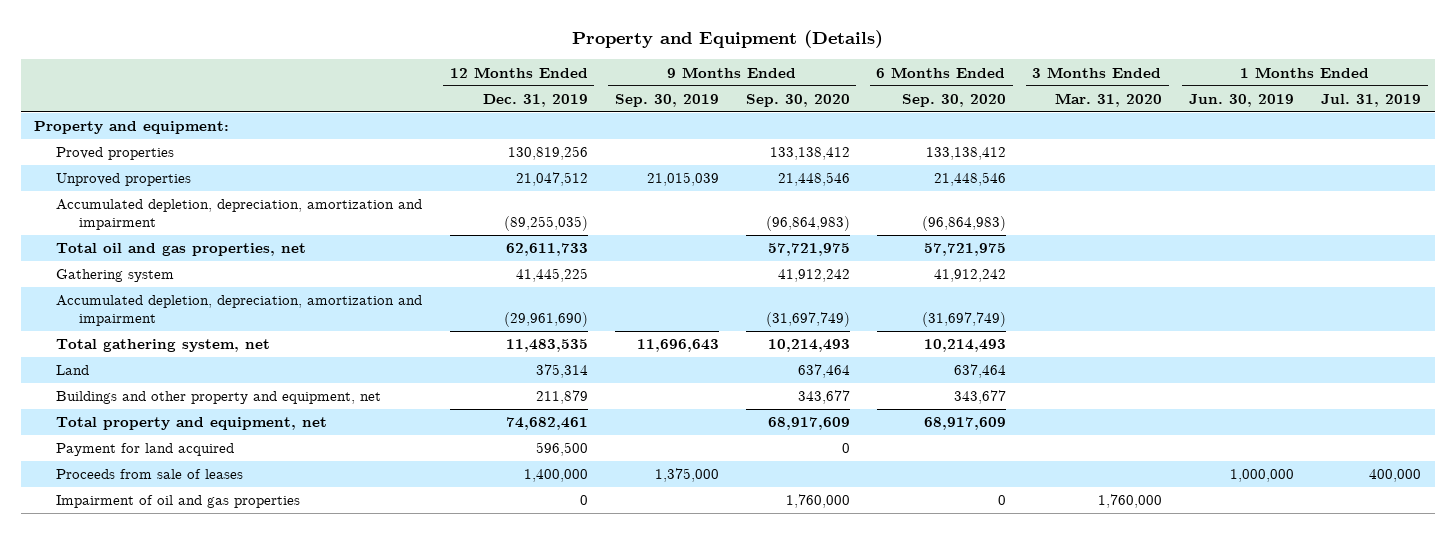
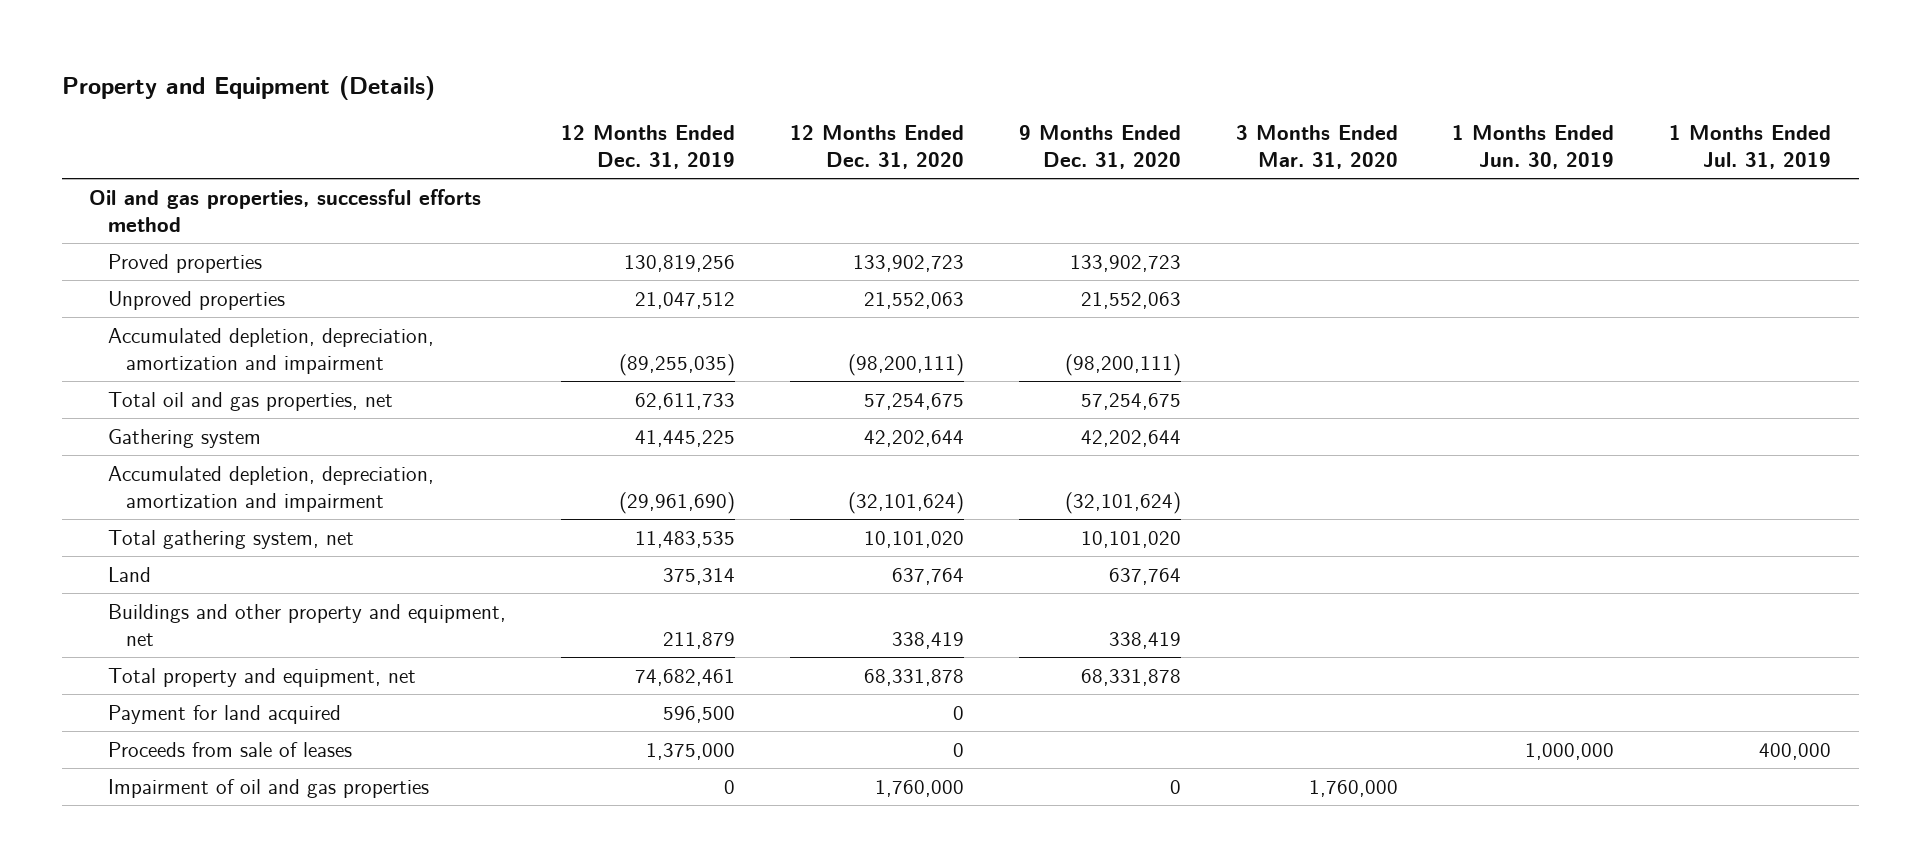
- | 12 Months Ended Dec. 31, 2019 | 9 Months Ended Sep. 30, 2019 | 9 Months Ended Sep. 30, 2020 | 6 Months Ended Sep. 30, 2020 | 3 Months Ended Mar. 31, 2020 | 1 Months Ended Jun. 30, 2019 | 1 Months Ended Jul. 31, 2019
+ | 12 Months Ended Dec. 31, 2019 | 12 Months Ended Dec. 31, 2020 | 9 Months Ended Dec. 31, 2020 | 3 Months Ended Mar. 31, 2020 | 1 Months Ended Jun. 30, 2019 | 1 Months Ended Jul. 31, 2019
- Property and equipment:
+ Oil and gas properties, successful efforts method
- Proceeds from sale of leases | 1,400,000 | 1,375,000 | | | | 1,000,000 | 400,000
+ Proceeds from sale of leases | 1,375,000 | 0 | | | 1,000,000 | 400,000

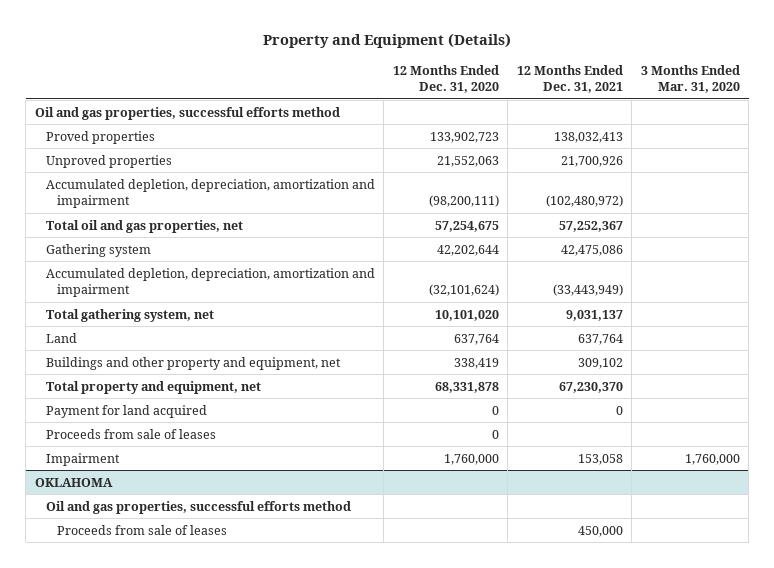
- | 12 Months Ended Dec. 31, 2019 | 12 Months Ended Dec. 31, 2020 | 9 Months Ended Dec. 31, 2020 | 3 Months Ended Mar. 31, 2020 | 1 Months Ended Jun. 30, 2019 | 1 Months Ended Jul. 31, 2019
+ | 12 Months Ended Dec. 31, 2020 | 12 Months Ended Dec. 31, 2021 | 3 Months Ended Mar. 31, 2020
- Impairment of oil and gas properties | 0 | 1,760,000 | 0 | 1,760,000 | |
+ Impairment | 1,760,000 | 153,058 | 1,760,000
+ OKLAHOMA
+ Oil and gas properties, successful efforts method
+ Proceeds from sale of leases | | 450,000 |

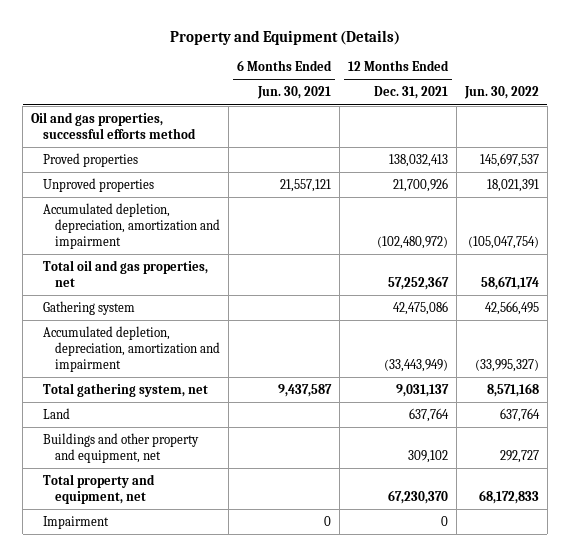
- | 12 Months Ended Dec. 31, 2020 | 12 Months Ended Dec. 31, 2021 | 3 Months Ended Mar. 31, 2020
+ | 6 Months Ended Jun. 30, 2021 | 12 Months Ended Dec. 31, 2021 | Jun. 30, 2022
- Payment for land acquired | 0 | 0 |
- Proceeds from sale of leases | 0 | |
- Impairment | 1,760,000 | 153,058 | 1,760,000
- OKLAHOMA
- Oil and gas properties, successful efforts method
- Proceeds from sale of leases | | 450,000 |
+ Impairment | 0 | 0 |

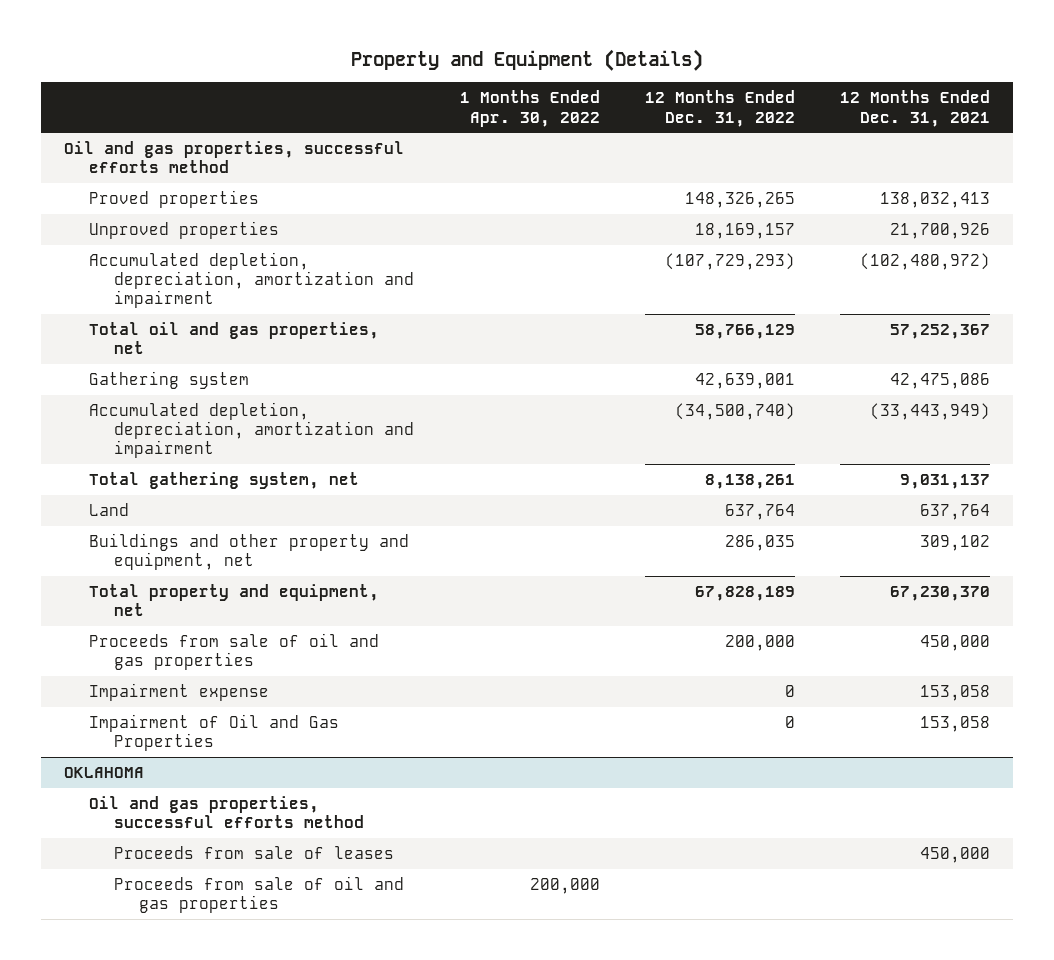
- | 6 Months Ended Jun. 30, 2021 | 12 Months Ended Dec. 31, 2021 | Jun. 30, 2022
+ | 1 Months Ended Apr. 30, 2022 | 12 Months Ended Dec. 31, 2022 | 12 Months Ended Dec. 31, 2021
- Impairment | 0 | 0 |
+ Proceeds from sale of oil and gas properties | | 200,000 | 450,000
+ Impairment expense | | 0 | 153,058
+ Impairment of Oil and Gas Properties | | 0 | 153,058
+ OKLAHOMA
+ Oil and gas properties, successful efforts method
+ Proceeds from sale of leases | | | 450,000
+ Proceeds from sale of oil and gas properties | 200,000 | |

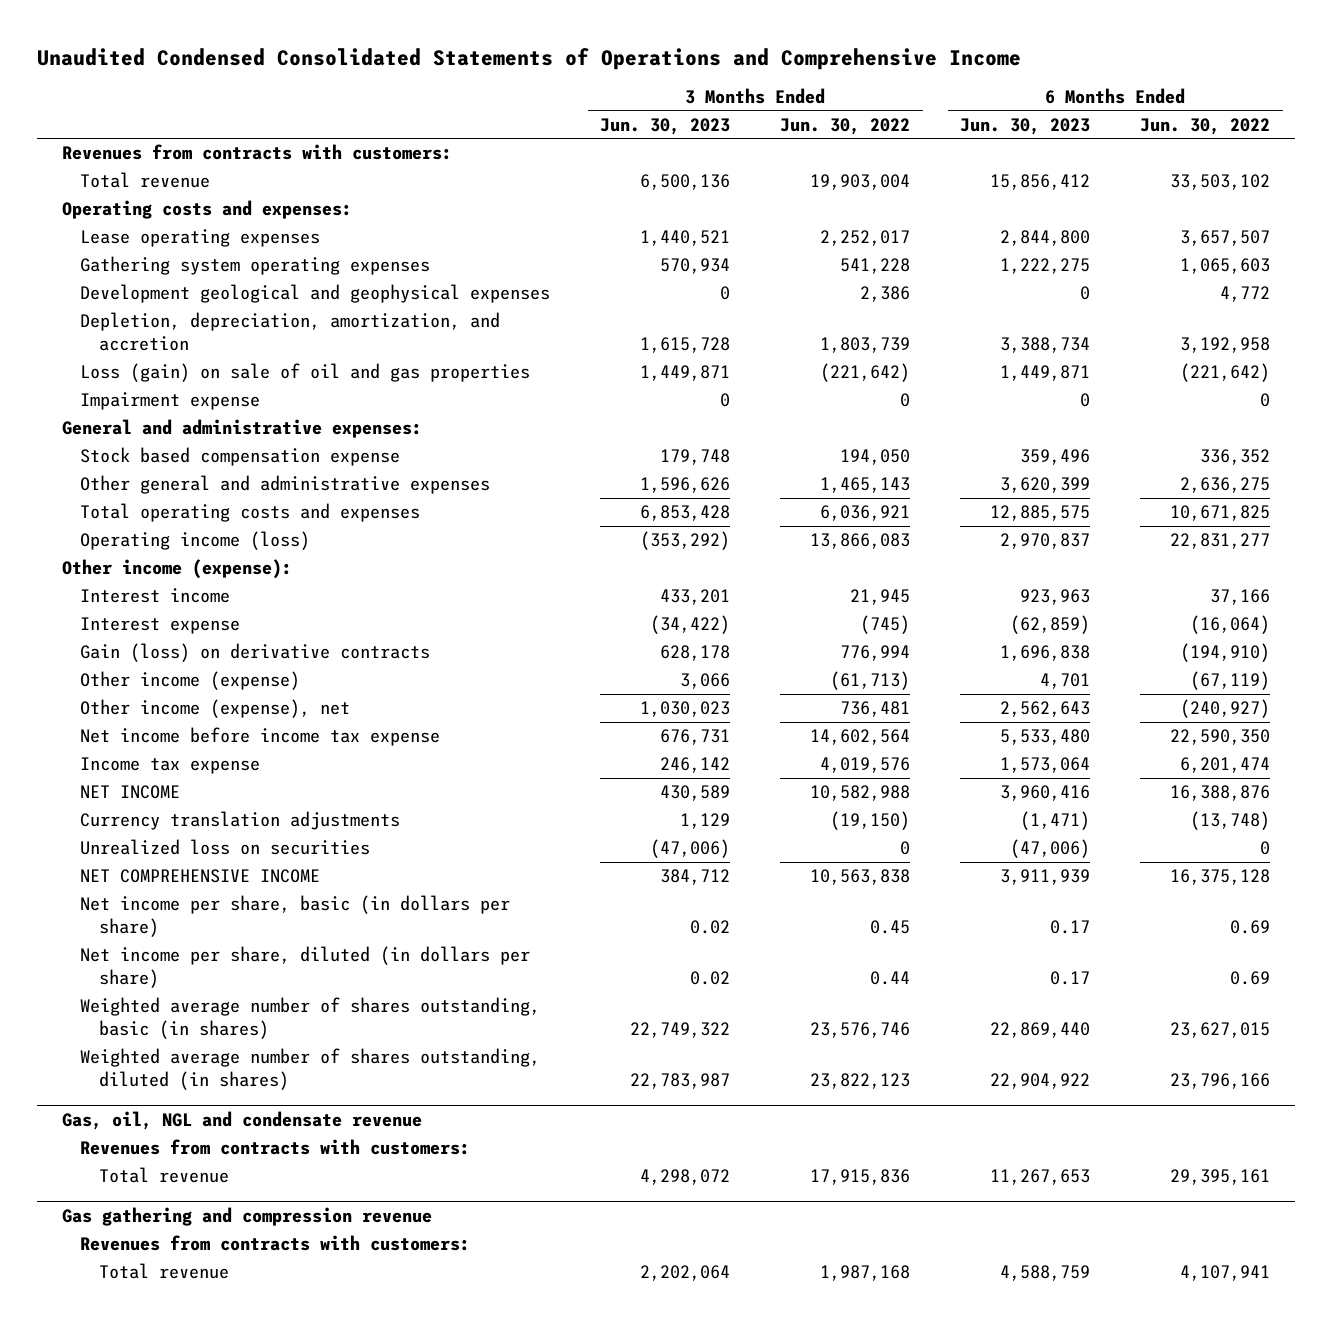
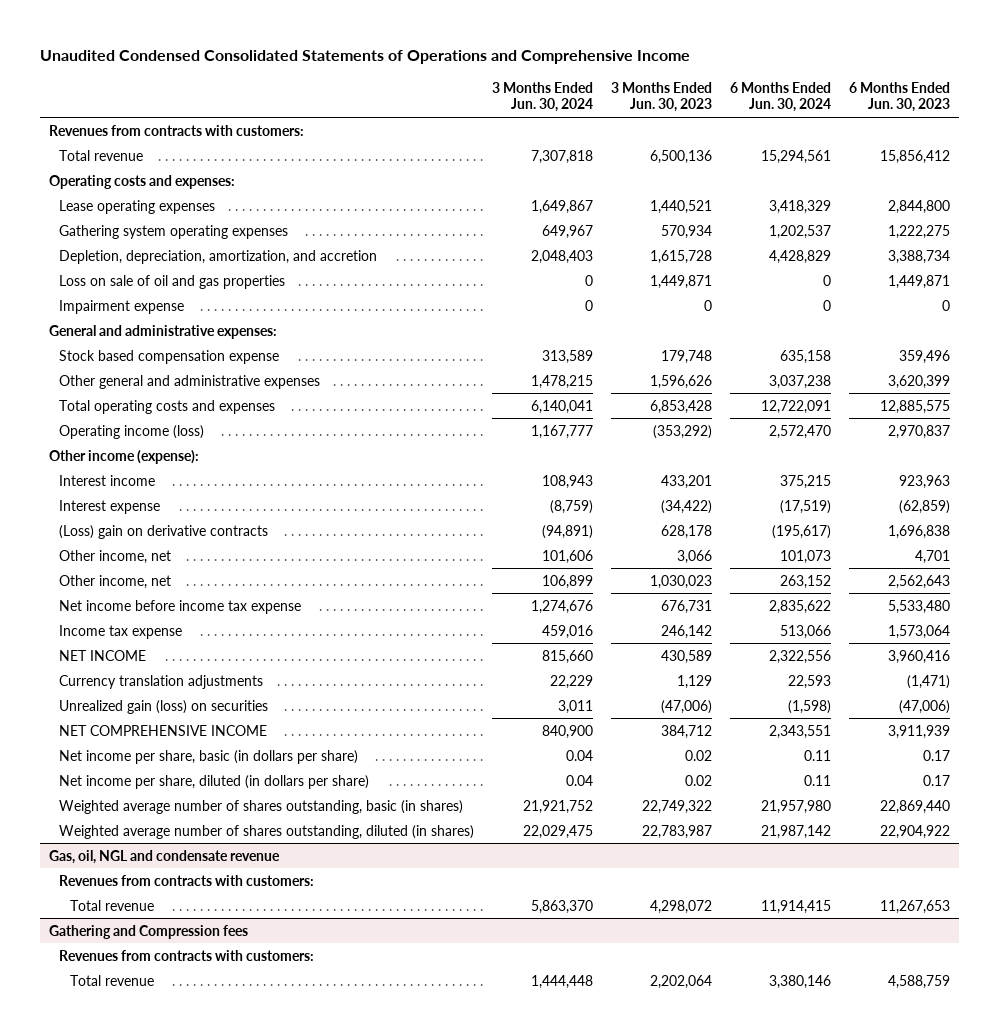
- | 3 Months Ended Jun. 30, 2023 | 3 Months Ended Jun. 30, 2022 | 6 Months Ended Jun. 30, 2023 | 6 Months Ended Jun. 30, 2022
+ | 3 Months Ended Jun. 30, 2024 | 3 Months Ended Jun. 30, 2023 | 6 Months Ended Jun. 30, 2024 | 6 Months Ended Jun. 30, 2023
- Development geological and geophysical expenses | 0 | 2,386 | 0 | 4,772
- Loss (gain) on sale of oil and gas properties | 1,449,871 | (221,642) | 1,449,871 | (221,642)
+ Loss on sale of oil and gas properties | 0 | 1,449,871 | 0 | 1,449,871
- Gain (loss) on derivative contracts | 628,178 | 776,994 | 1,696,838 | (194,910)
- Other income (expense) | 3,066 | (61,713) | 4,701 | (67,119)
- Other income (expense), net | 1,030,023 | 736,481 | 2,562,643 | (240,927)
+ (Loss) gain on derivative contracts | (94,891) | 628,178 | (195,617) | 1,696,838
+ Other income, net | 101,606 | 3,066 | 101,073 | 4,701
+ Other income, net | 106,899 | 1,030,023 | 263,152 | 2,562,643
- Unrealized loss on securities | (47,006) | 0 | (47,006) | 0
+ Unrealized gain (loss) on securities | 3,011 | (47,006) | (1,598) | (47,006)
- Gas gathering and compression revenue
+ Gathering and Compression fees

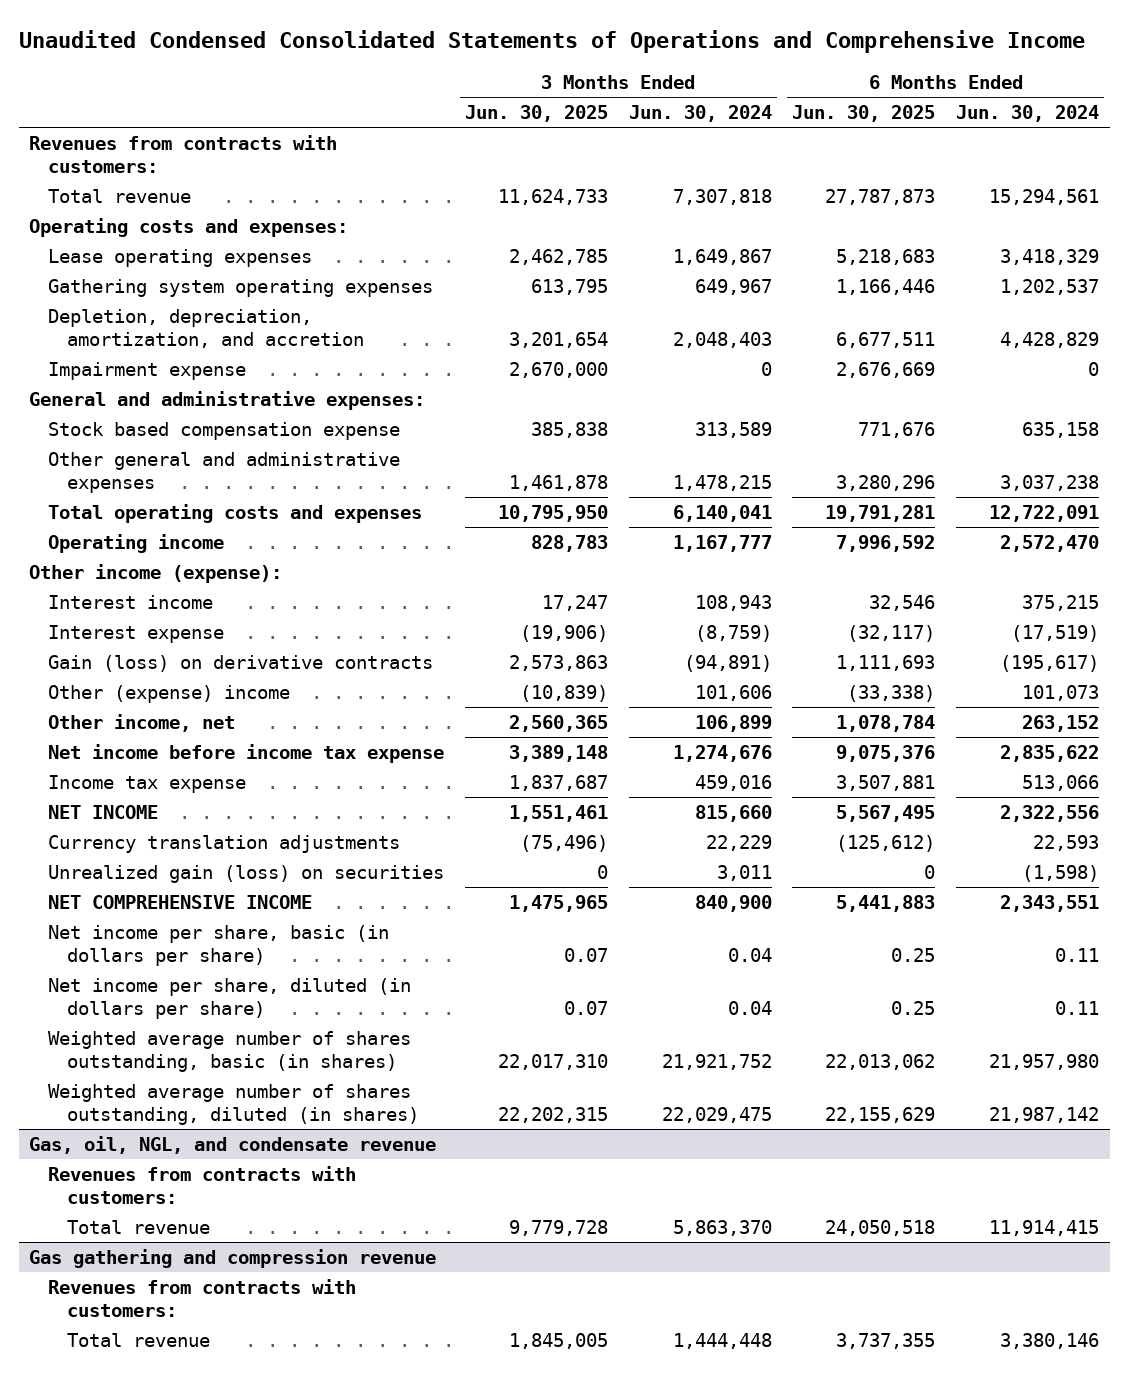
- | 3 Months Ended Jun. 30, 2024 | 3 Months Ended Jun. 30, 2023 | 6 Months Ended Jun. 30, 2024 | 6 Months Ended Jun. 30, 2023
+ | 3 Months Ended Jun. 30, 2025 | 3 Months Ended Jun. 30, 2024 | 6 Months Ended Jun. 30, 2025 | 6 Months Ended Jun. 30, 2024
- Loss on sale of oil and gas properties | 0 | 1,449,871 | 0 | 1,449,871
- Operating income (loss) | 1,167,777 | (353,292) | 2,572,470 | 2,970,837
+ Operating income | 828,783 | 1,167,777 | 7,996,592 | 2,572,470
- (Loss) gain on derivative contracts | (94,891) | 628,178 | (195,617) | 1,696,838
- Other income, net | 101,606 | 3,066 | 101,073 | 4,701
+ Gain (loss) on derivative contracts | 2,573,863 | (94,891) | 1,111,693 | (195,617)
+ Other (expense) income | (10,839) | 101,606 | (33,338) | 101,073
- Gas, oil, NGL and condensate revenue
+ Gas, oil, NGL, and condensate revenue
- Gathering and Compression fees
+ Gas gathering and compression revenue

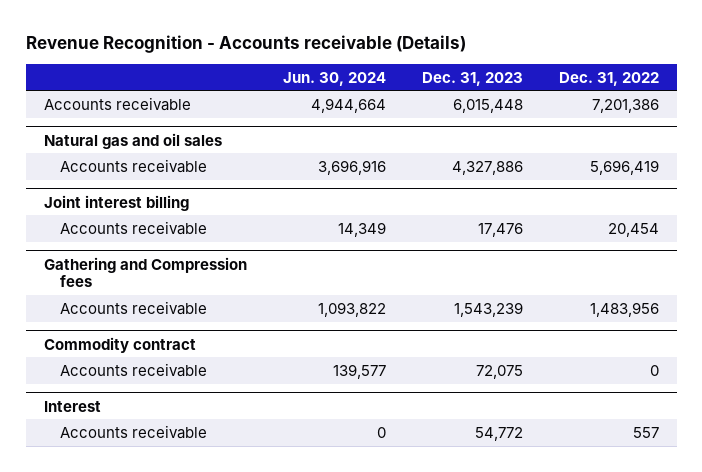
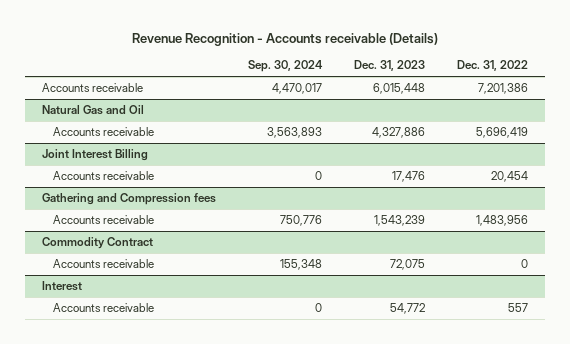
- | Jun. 30, 2024 | Dec. 31, 2023 | Dec. 31, 2022
+ | Sep. 30, 2024 | Dec. 31, 2023 | Dec. 31, 2022
- Natural gas and oil sales
+ Natural Gas and Oil
- Joint interest billing
+ Joint Interest Billing
- Commodity contract
+ Commodity Contract

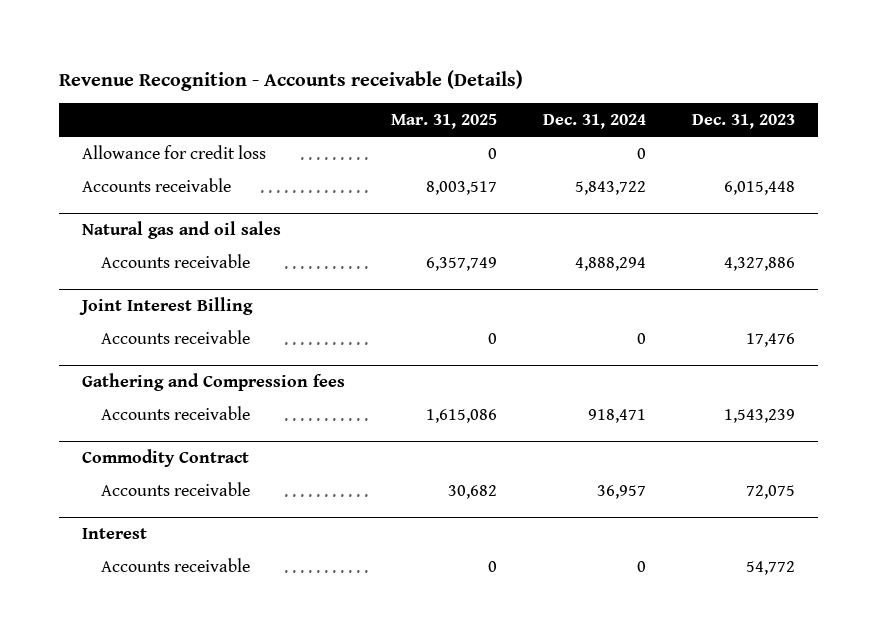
- | Sep. 30, 2024 | Dec. 31, 2023 | Dec. 31, 2022
+ | Mar. 31, 2025 | Dec. 31, 2024 | Dec. 31, 2023
+ Allowance for credit loss | 0 | 0 |
- Natural Gas and Oil
+ Natural gas and oil sales

